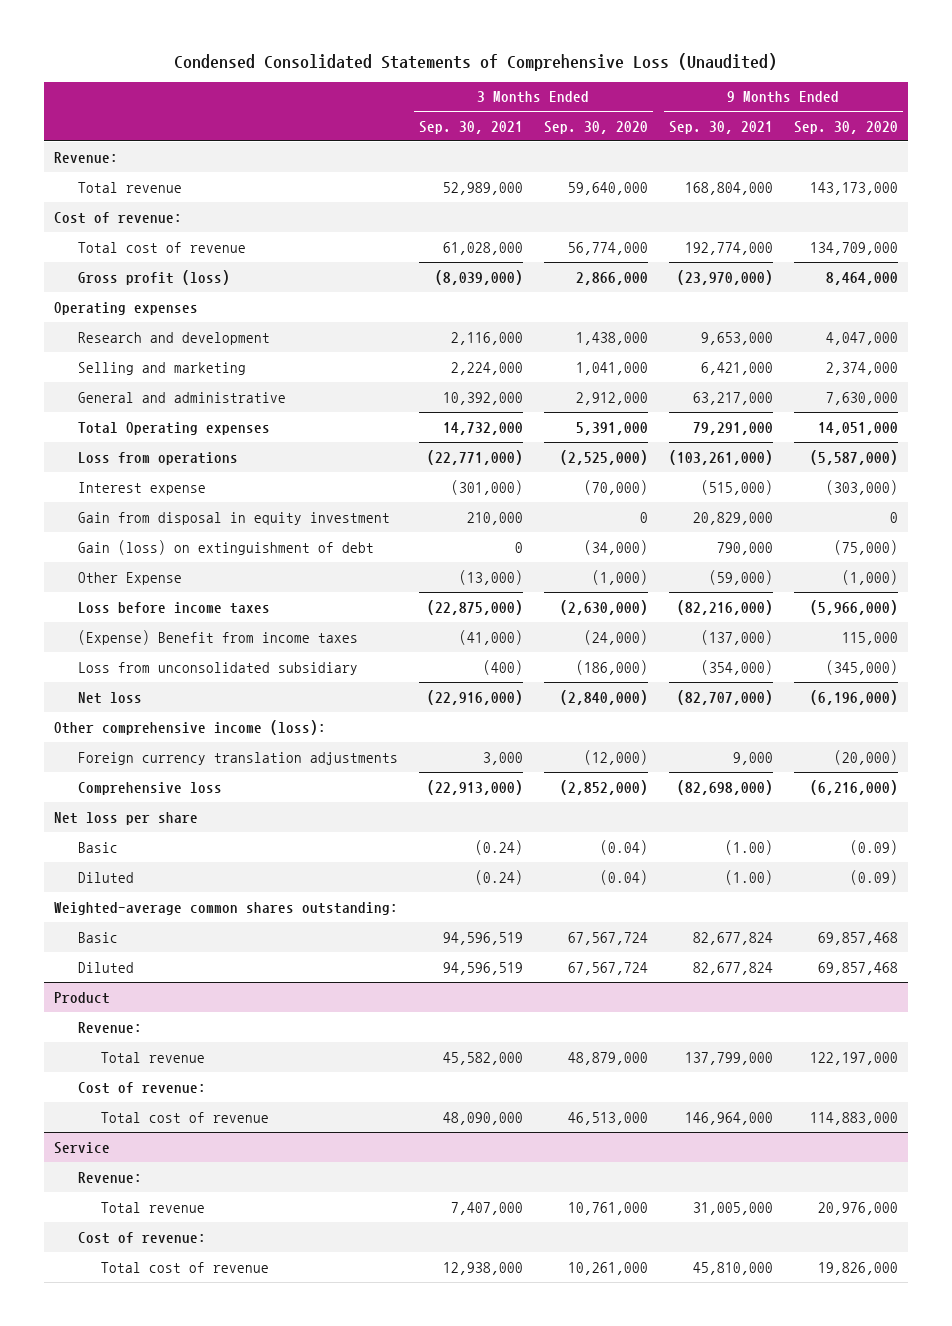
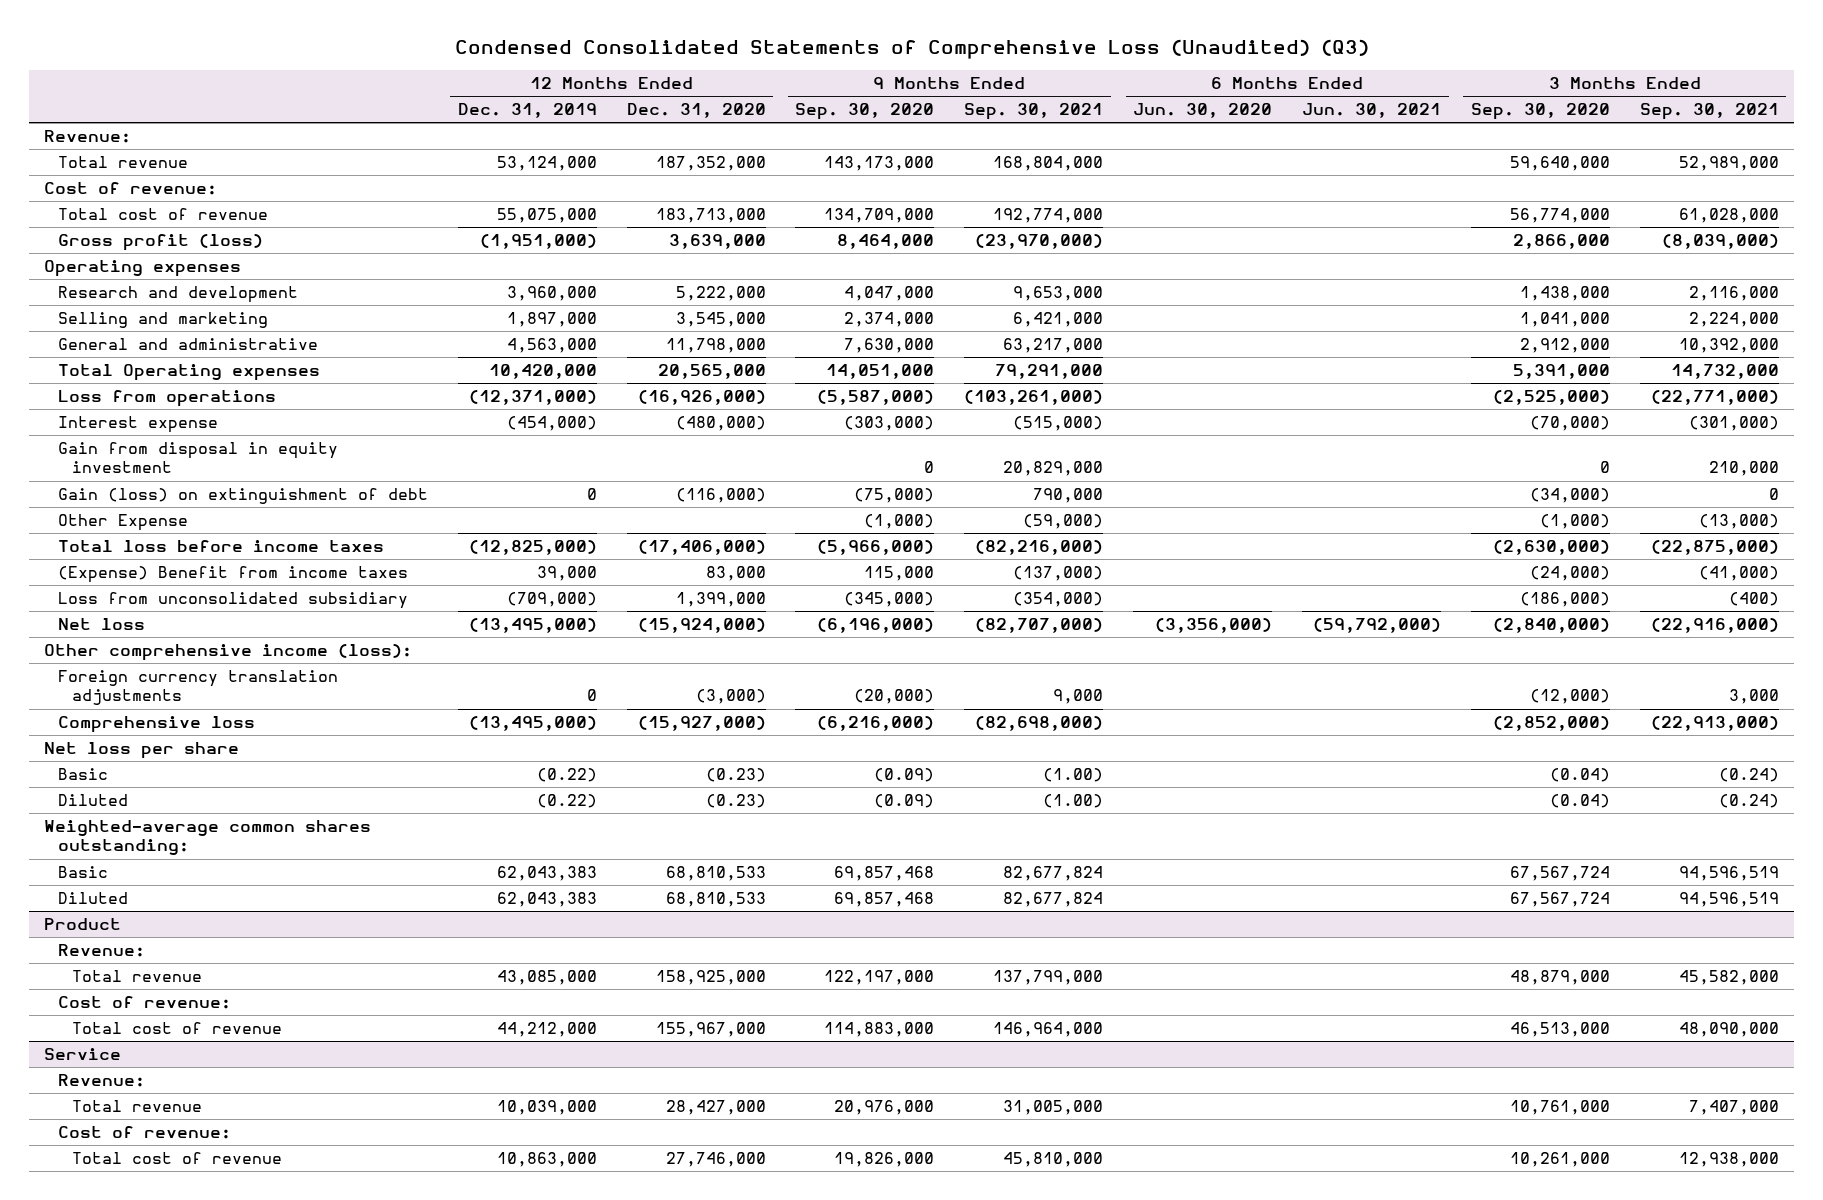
- Condensed Consolidated Statements of Comprehensive Loss (Unaudited)
+ Condensed Consolidated Statements of Comprehensive Loss (Unaudited) (Q3)
- | 3 Months Ended Sep. 30, 2021 | 3 Months Ended Sep. 30, 2020 | 9 Months Ended Sep. 30, 2021 | 9 Months Ended Sep. 30, 2020
+ | 12 Months Ended Dec. 31, 2019 | 12 Months Ended Dec. 31, 2020 | 9 Months Ended Sep. 30, 2020 | 9 Months Ended Sep. 30, 2021 | 6 Months Ended Jun. 30, 2020 | 6 Months Ended Jun. 30, 2021 | 3 Months Ended Sep. 30, 2020 | 3 Months Ended Sep. 30, 2021
- Loss before income taxes | (22,875,000) | (2,630,000) | (82,216,000) | (5,966,000)
+ Total loss before income taxes | (12,825,000) | (17,406,000) | (5,966,000) | (82,216,000) | | | (2,630,000) | (22,875,000)

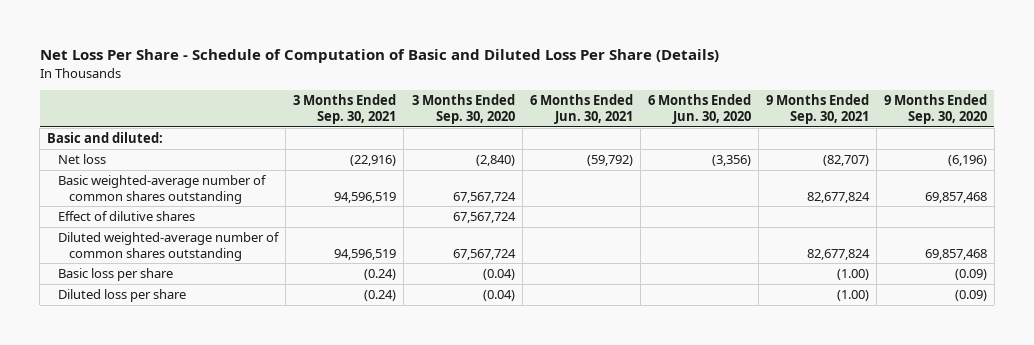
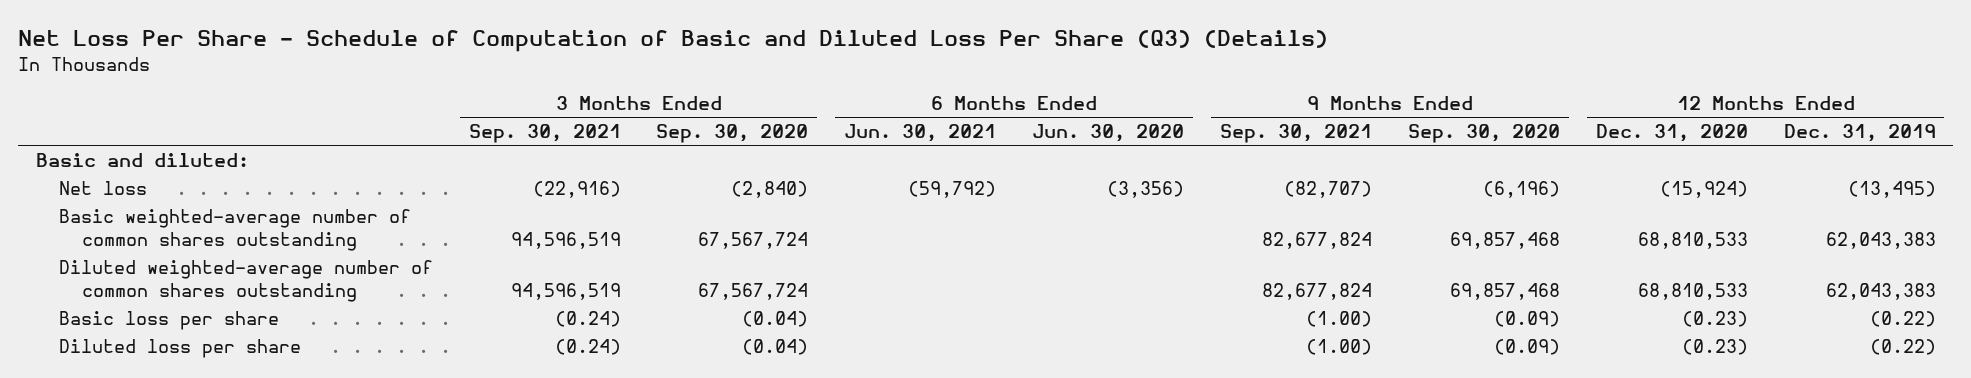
- Net Loss Per Share - Schedule of Computation of Basic and Diluted Loss Per Share (Details)
+ Net Loss Per Share - Schedule of Computation of Basic and Diluted Loss Per Share (Q3) (Details)
- | 3 Months Ended Sep. 30, 2021 | 3 Months Ended Sep. 30, 2020 | 6 Months Ended Jun. 30, 2021 | 6 Months Ended Jun. 30, 2020 | 9 Months Ended Sep. 30, 2021 | 9 Months Ended Sep. 30, 2020
+ | 3 Months Ended Sep. 30, 2021 | 3 Months Ended Sep. 30, 2020 | 6 Months Ended Jun. 30, 2021 | 6 Months Ended Jun. 30, 2020 | 9 Months Ended Sep. 30, 2021 | 9 Months Ended Sep. 30, 2020 | 12 Months Ended Dec. 31, 2020 | 12 Months Ended Dec. 31, 2019
- Effect of dilutive shares | | 67,567,724 | | | |

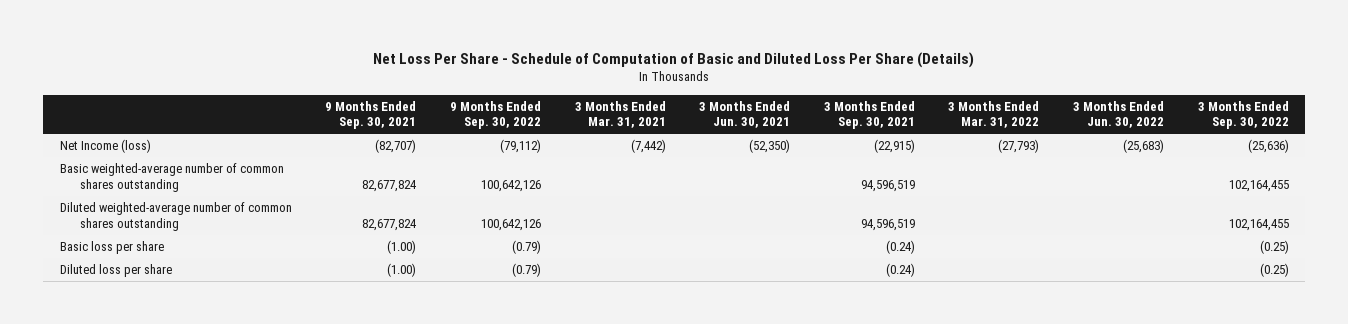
- Net Loss Per Share - Schedule of Computation of Basic and Diluted Loss Per Share (Q3) (Details)
+ Net Loss Per Share - Schedule of Computation of Basic and Diluted Loss Per Share (Details)
- | 3 Months Ended Sep. 30, 2021 | 3 Months Ended Sep. 30, 2020 | 6 Months Ended Jun. 30, 2021 | 6 Months Ended Jun. 30, 2020 | 9 Months Ended Sep. 30, 2021 | 9 Months Ended Sep. 30, 2020 | 12 Months Ended Dec. 31, 2020 | 12 Months Ended Dec. 31, 2019
+ | 9 Months Ended Sep. 30, 2021 | 9 Months Ended Sep. 30, 2022 | 3 Months Ended Mar. 31, 2021 | 3 Months Ended Jun. 30, 2021 | 3 Months Ended Sep. 30, 2021 | 3 Months Ended Mar. 31, 2022 | 3 Months Ended Jun. 30, 2022 | 3 Months Ended Sep. 30, 2022
- Basic and diluted:
- Net loss | (22,916) | (2,840) | (59,792) | (3,356) | (82,707) | (6,196) | (15,924) | (13,495)
+ Net Income (loss) | (82,707) | (79,112) | (7,442) | (52,350) | (22,915) | (27,793) | (25,683) | (25,636)

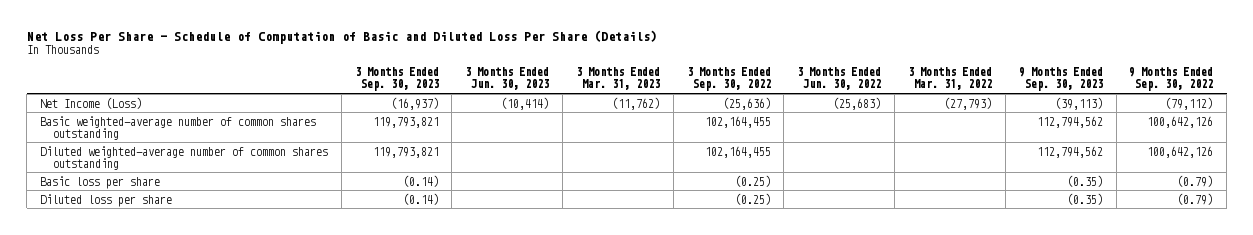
- | 9 Months Ended Sep. 30, 2021 | 9 Months Ended Sep. 30, 2022 | 3 Months Ended Mar. 31, 2021 | 3 Months Ended Jun. 30, 2021 | 3 Months Ended Sep. 30, 2021 | 3 Months Ended Mar. 31, 2022 | 3 Months Ended Jun. 30, 2022 | 3 Months Ended Sep. 30, 2022
+ | 3 Months Ended Sep. 30, 2023 | 3 Months Ended Jun. 30, 2023 | 3 Months Ended Mar. 31, 2023 | 3 Months Ended Sep. 30, 2022 | 3 Months Ended Jun. 30, 2022 | 3 Months Ended Mar. 31, 2022 | 9 Months Ended Sep. 30, 2023 | 9 Months Ended Sep. 30, 2022
- Net Income (loss) | (82,707) | (79,112) | (7,442) | (52,350) | (22,915) | (27,793) | (25,683) | (25,636)
+ Net Income (Loss) | (16,937) | (10,414) | (11,762) | (25,636) | (25,683) | (27,793) | (39,113) | (79,112)

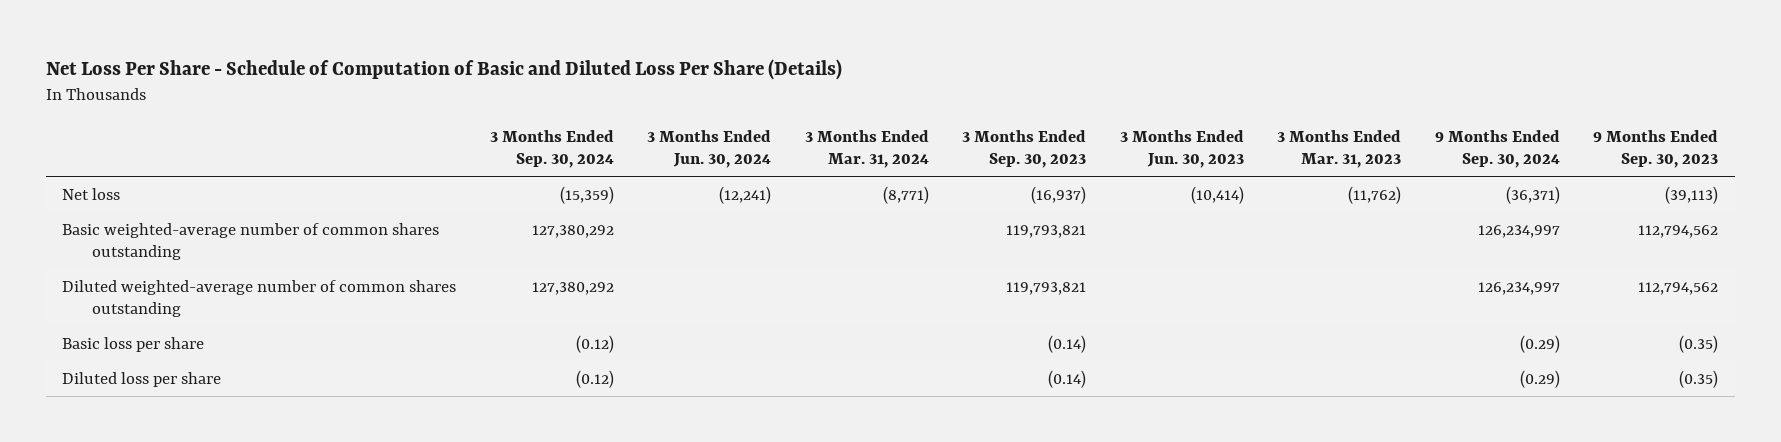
- | 3 Months Ended Sep. 30, 2023 | 3 Months Ended Jun. 30, 2023 | 3 Months Ended Mar. 31, 2023 | 3 Months Ended Sep. 30, 2022 | 3 Months Ended Jun. 30, 2022 | 3 Months Ended Mar. 31, 2022 | 9 Months Ended Sep. 30, 2023 | 9 Months Ended Sep. 30, 2022
+ | 3 Months Ended Sep. 30, 2024 | 3 Months Ended Jun. 30, 2024 | 3 Months Ended Mar. 31, 2024 | 3 Months Ended Sep. 30, 2023 | 3 Months Ended Jun. 30, 2023 | 3 Months Ended Mar. 31, 2023 | 9 Months Ended Sep. 30, 2024 | 9 Months Ended Sep. 30, 2023
- Net Income (Loss) | (16,937) | (10,414) | (11,762) | (25,636) | (25,683) | (27,793) | (39,113) | (79,112)
+ Net loss | (15,359) | (12,241) | (8,771) | (16,937) | (10,414) | (11,762) | (36,371) | (39,113)

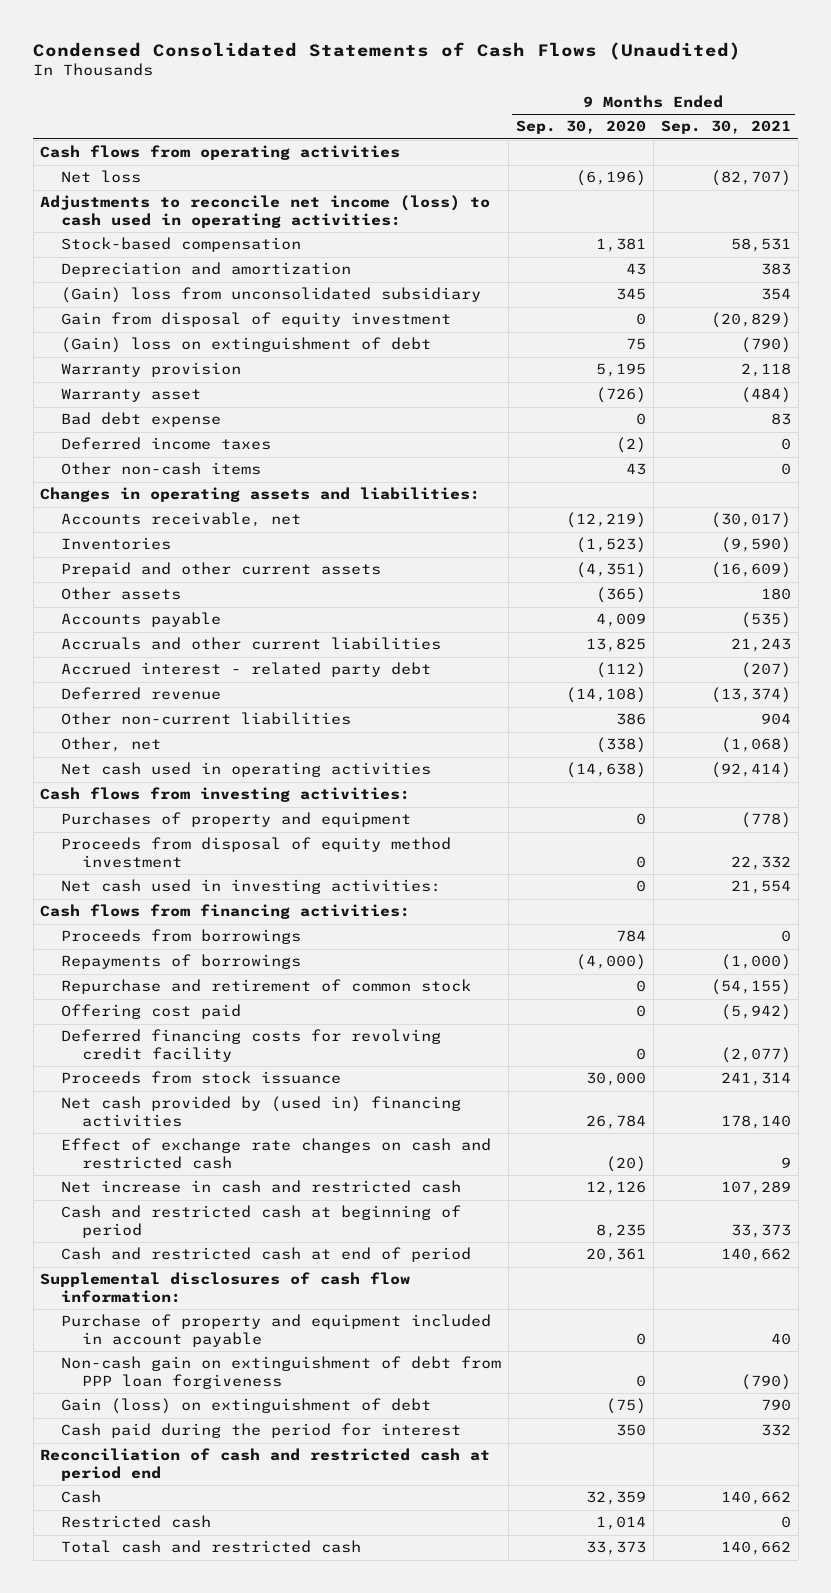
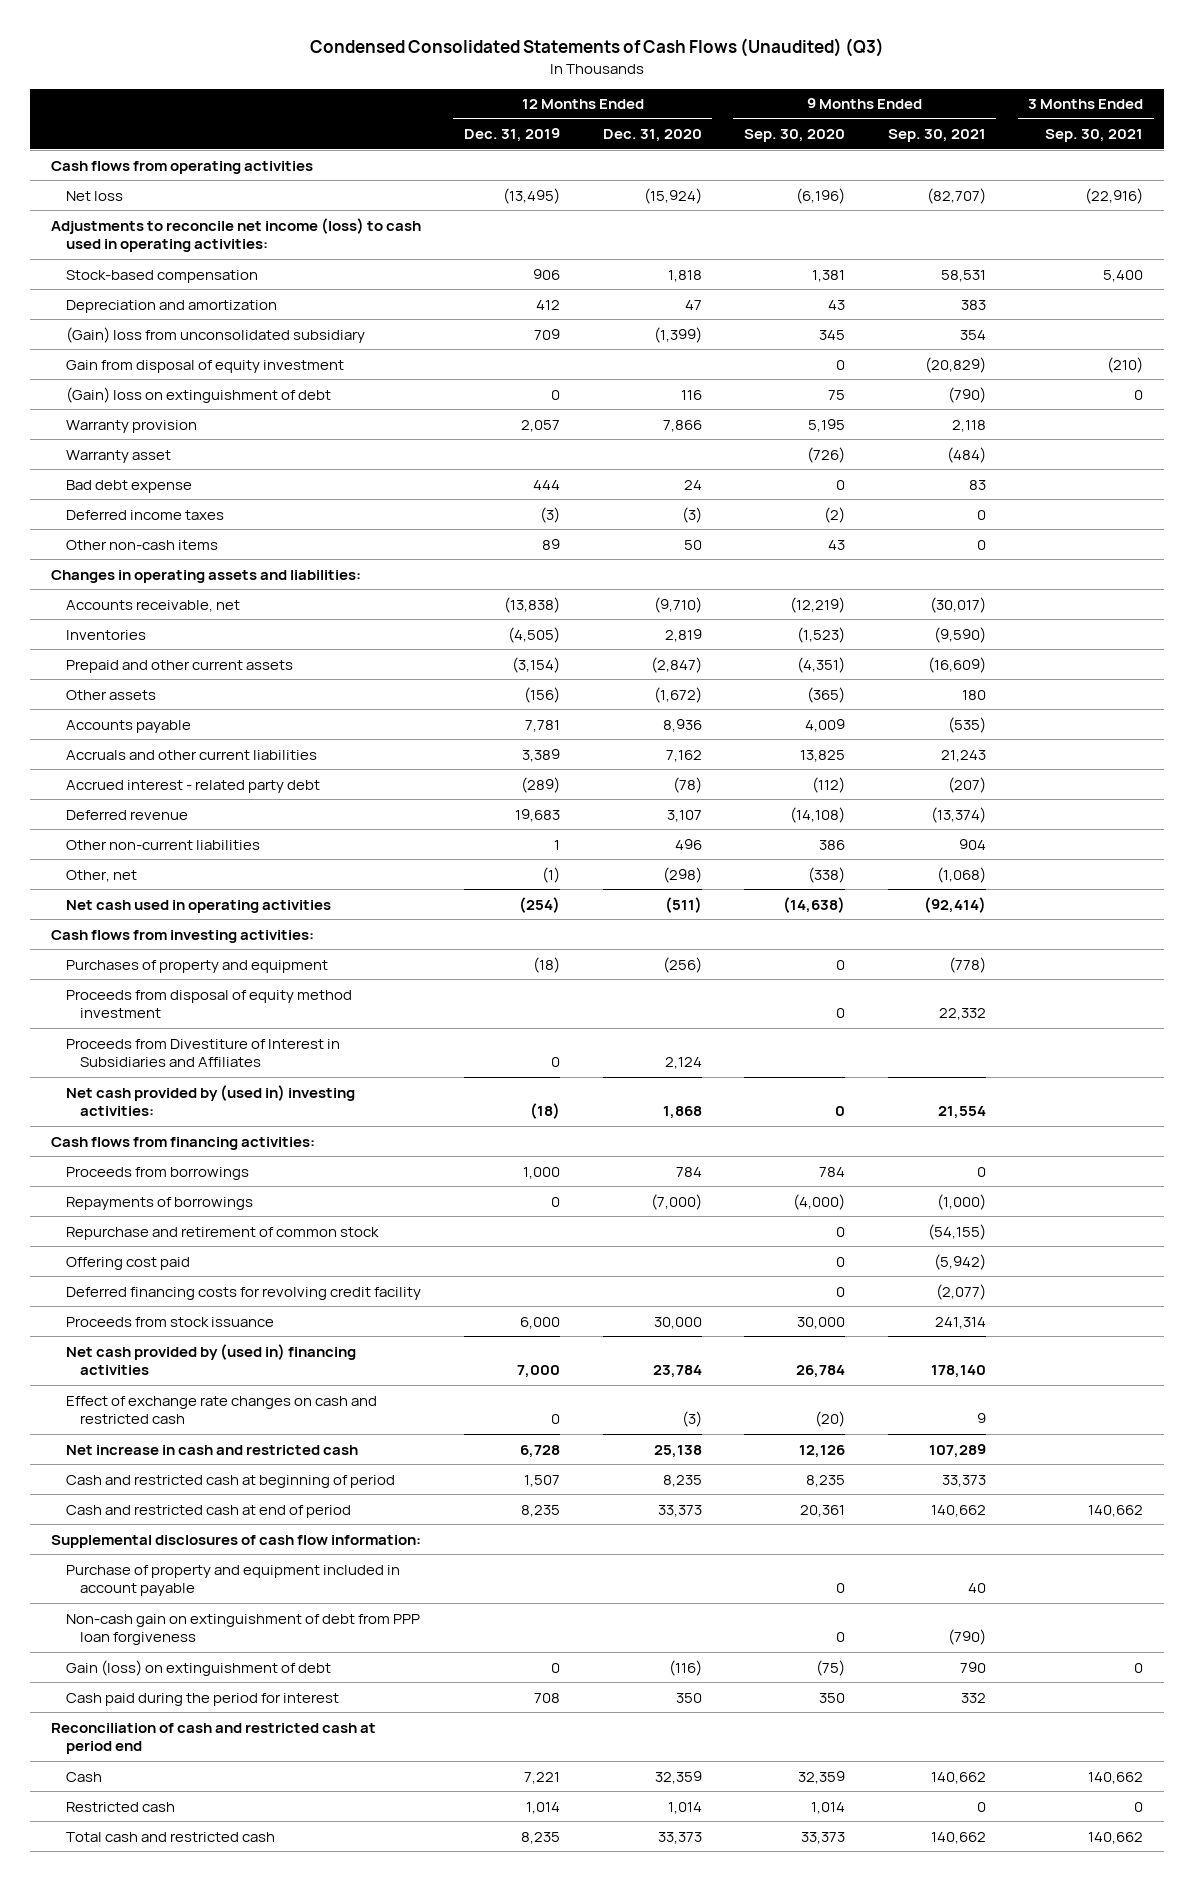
- Condensed Consolidated Statements of Cash Flows (Unaudited)
+ Condensed Consolidated Statements of Cash Flows (Unaudited) (Q3)
- | 9 Months Ended Sep. 30, 2020 | 9 Months Ended Sep. 30, 2021
+ | 12 Months Ended Dec. 31, 2019 | 12 Months Ended Dec. 31, 2020 | 9 Months Ended Sep. 30, 2020 | 9 Months Ended Sep. 30, 2021 | 3 Months Ended Sep. 30, 2021
- Net cash used in investing activities: | 0 | 21,554
+ Proceeds from Divestiture of Interest in Subsidiaries and Affiliates | 0 | 2,124 | | |
+ Net cash provided by (used in) investing activities: | (18) | 1,868 | 0 | 21,554 |

